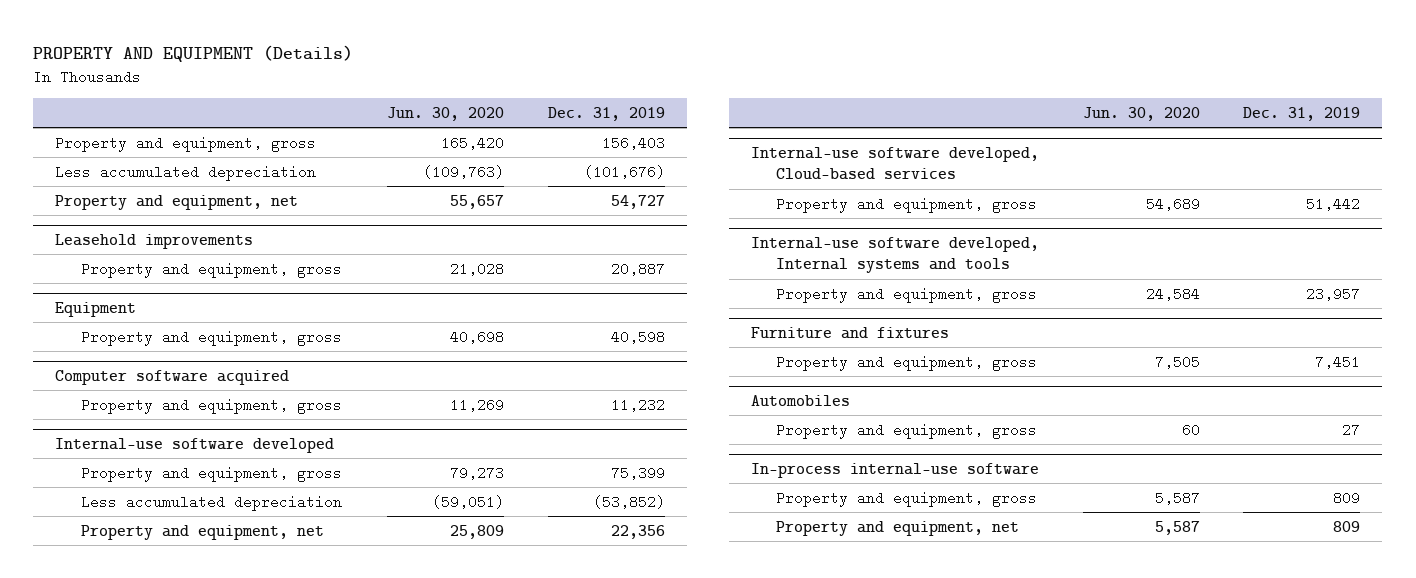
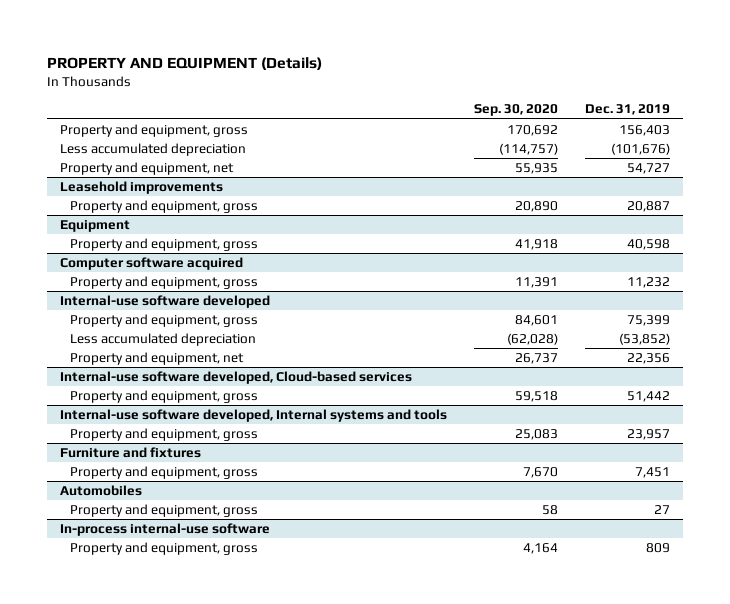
- | Jun. 30, 2020 | Dec. 31, 2019
+ | Sep. 30, 2020 | Dec. 31, 2019
@ In-process internal-use software
- Property and equipment, net | 5,587 | 809

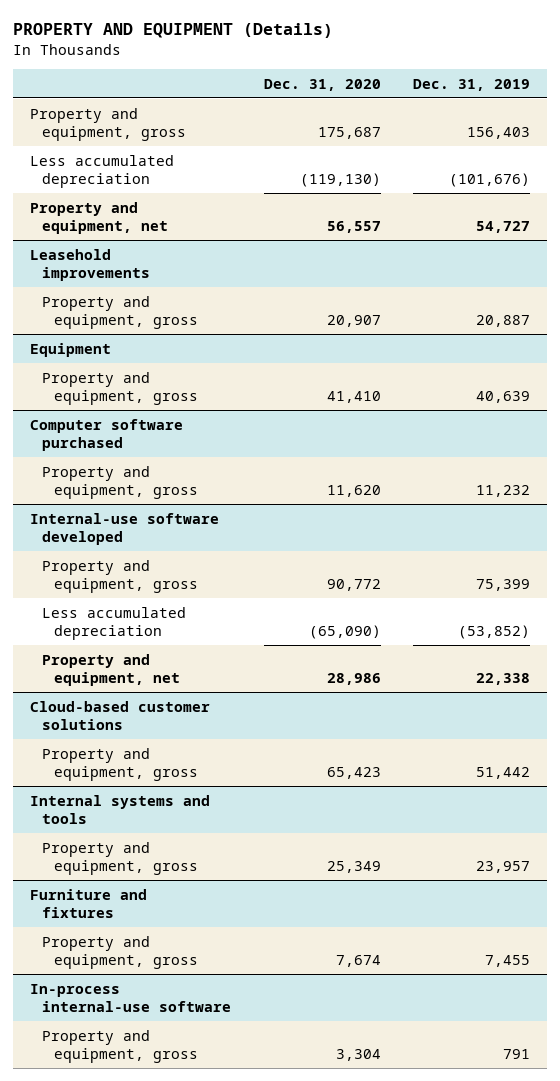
- | Sep. 30, 2020 | Dec. 31, 2019
+ | Dec. 31, 2020 | Dec. 31, 2019
@ Equipment
- Property and equipment, gross | 41,918 | 40,598
- Computer software acquired
@ Equipment
+ Property and equipment, gross | 41,410 | 40,639
+ Computer software purchased
@ Internal-use software developed
- Property and equipment, net | 26,737 | 22,356
- Internal-use software developed, Cloud-based services
@ Internal-use software developed
+ Property and equipment, net | 28,986 | 22,338
+ Cloud-based customer solutions
- Internal-use software developed, Internal systems and tools
+ Internal systems and tools
@ Furniture and fixtures
- Property and equipment, gross | 7,670 | 7,451
- Automobiles
- Property and equipment, gross | 58 | 27
@ Furniture and fixtures
+ Property and equipment, gross | 7,674 | 7,455
@ In-process internal-use software
- Property and equipment, gross | 4,164 | 809
+ Property and equipment, gross | 3,304 | 791

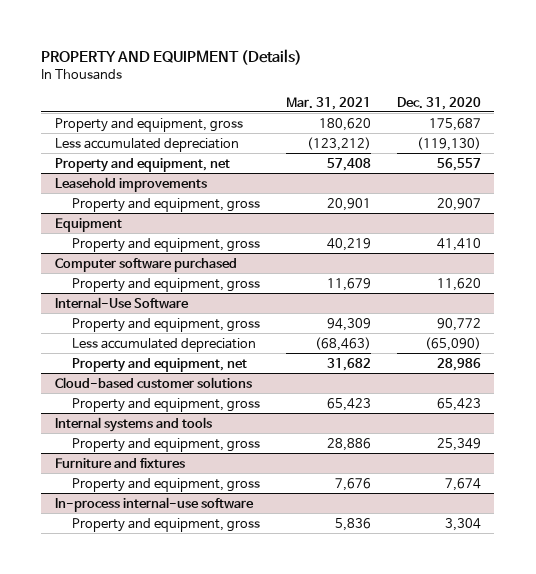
- | Dec. 31, 2020 | Dec. 31, 2019
+ | Mar. 31, 2021 | Dec. 31, 2020
- Internal-use software developed
+ Internal-Use Software

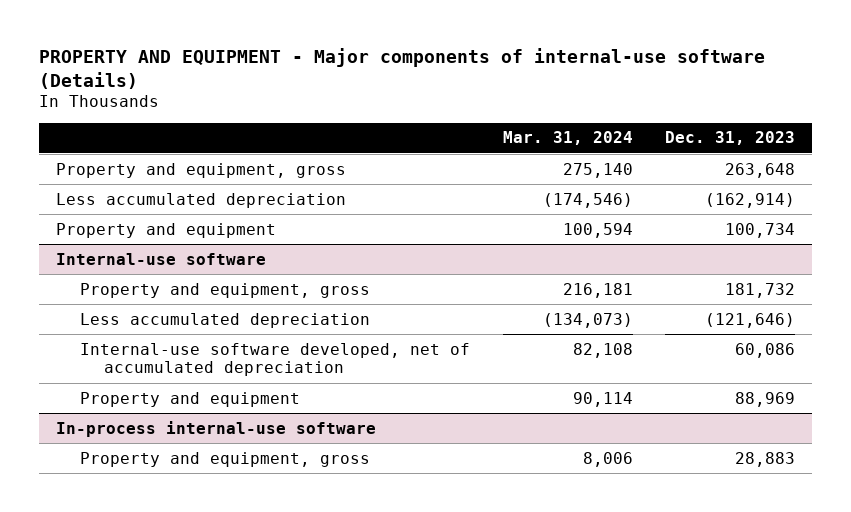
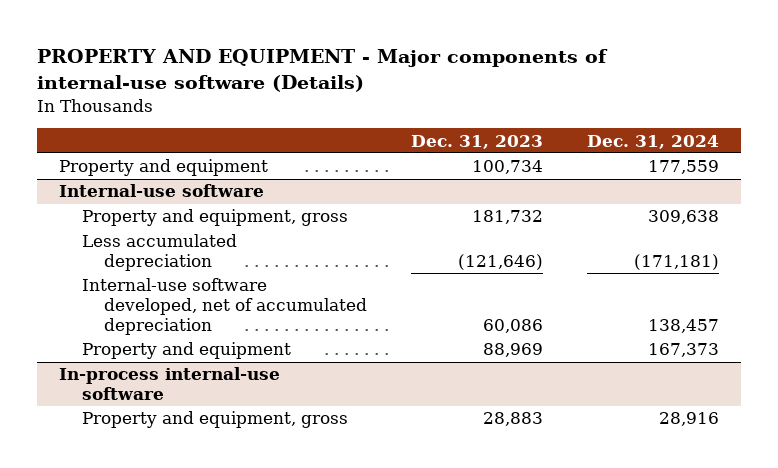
- | Mar. 31, 2024 | Dec. 31, 2023
+ | Dec. 31, 2023 | Dec. 31, 2024
- Property and equipment, gross | 275,140 | 263,648
- Less accumulated depreciation | (174,546) | (162,914)

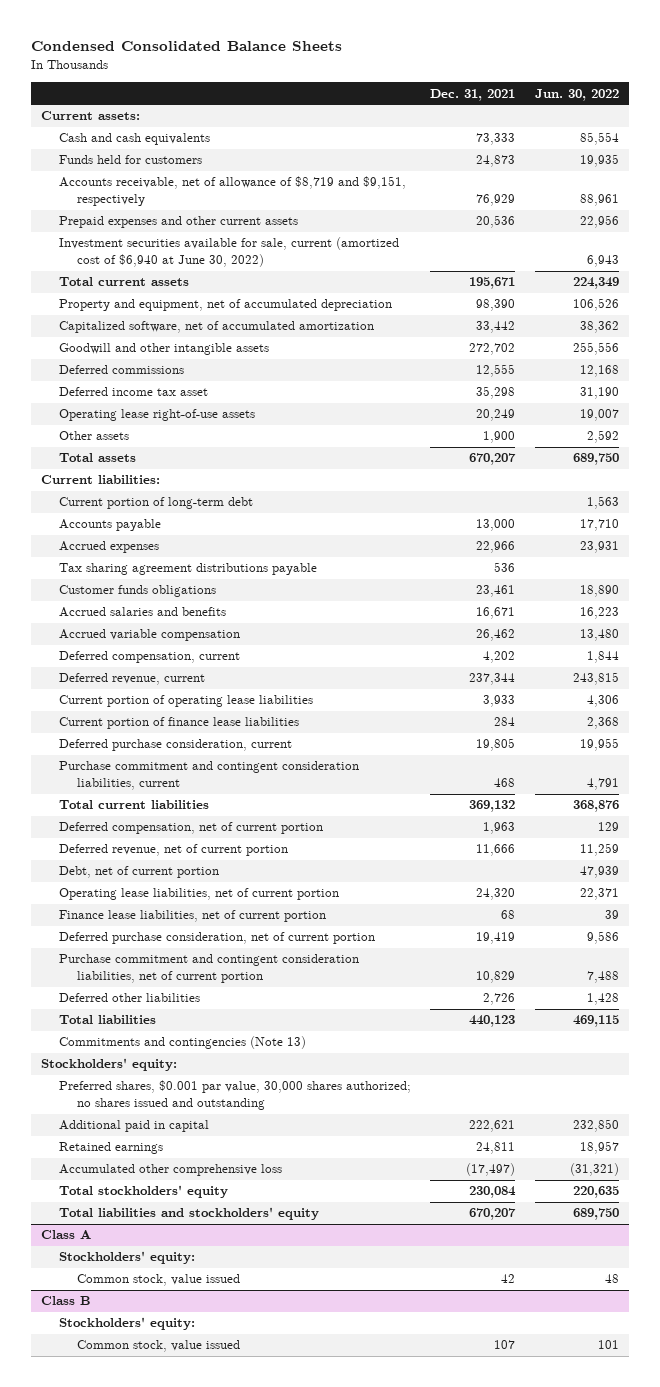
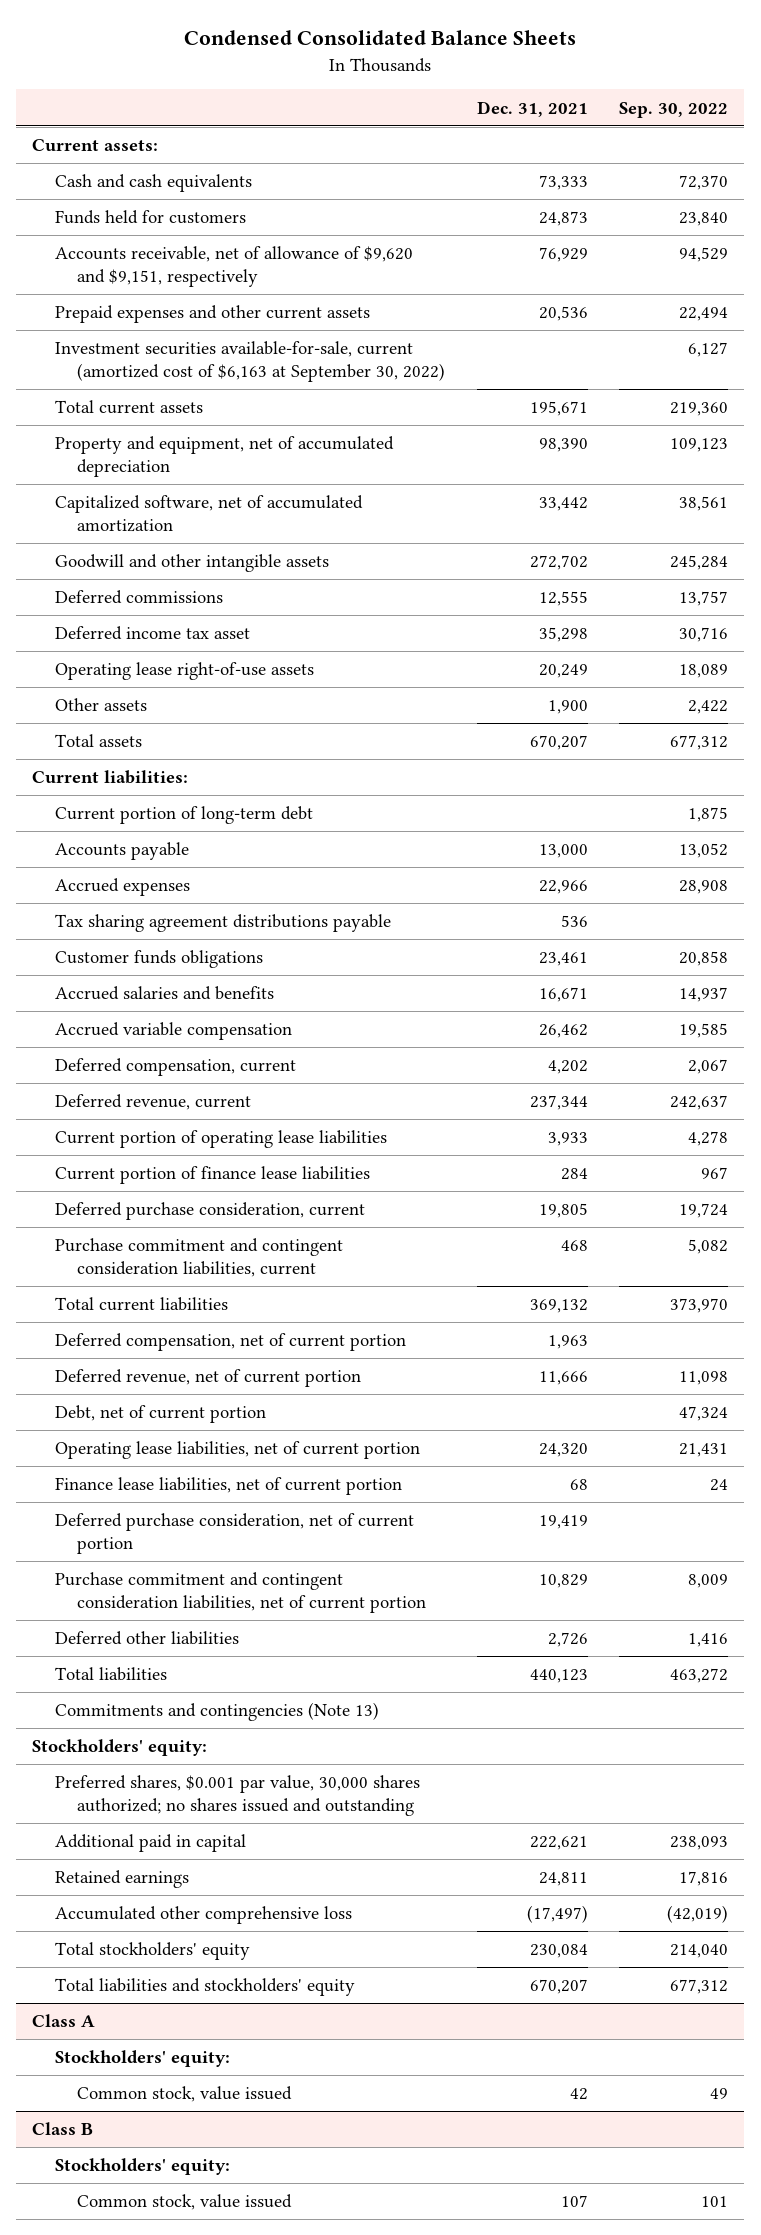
- | Dec. 31, 2021 | Jun. 30, 2022
+ | Dec. 31, 2021 | Sep. 30, 2022
- Accounts receivable, net of allowance of $8,719 and $9,151, respectively | 76,929 | 88,961
+ Accounts receivable, net of allowance of $9,620 and $9,151, respectively | 76,929 | 94,529
- Investment securities available for sale, current (amortized cost of $6,940 at June 30, 2022) | | 6,943
+ Investment securities available-for-sale, current (amortized cost of $6,163 at September 30, 2022) | | 6,127

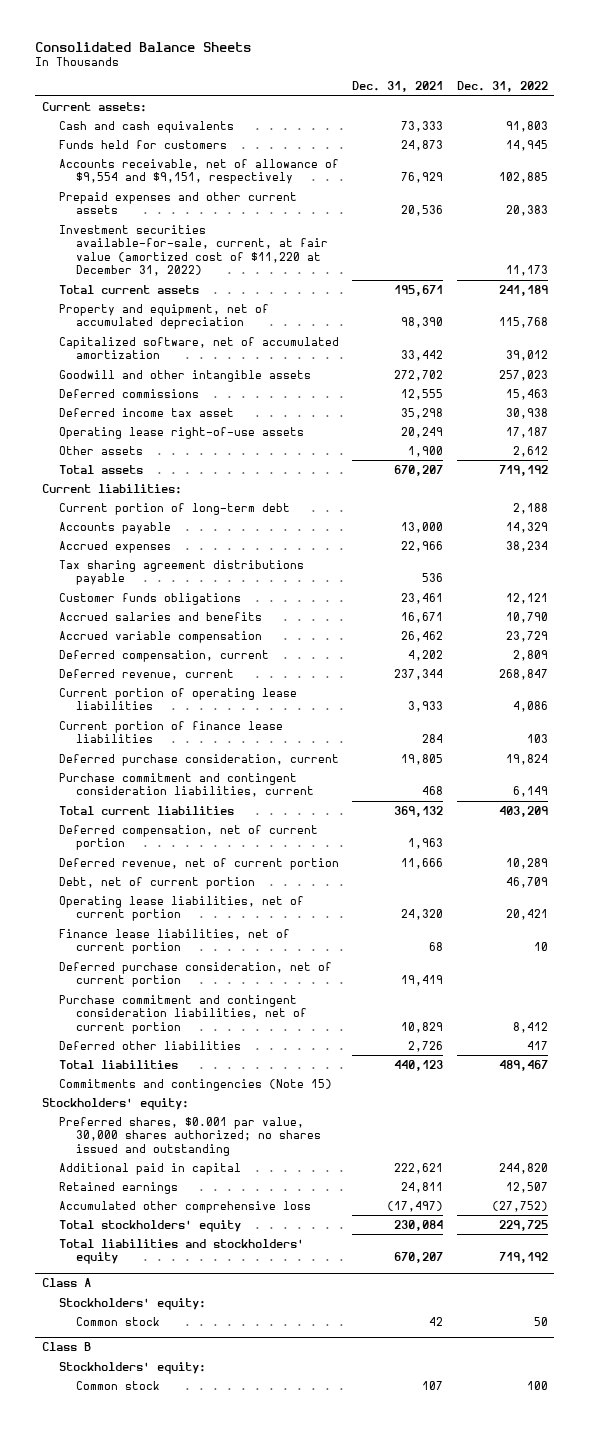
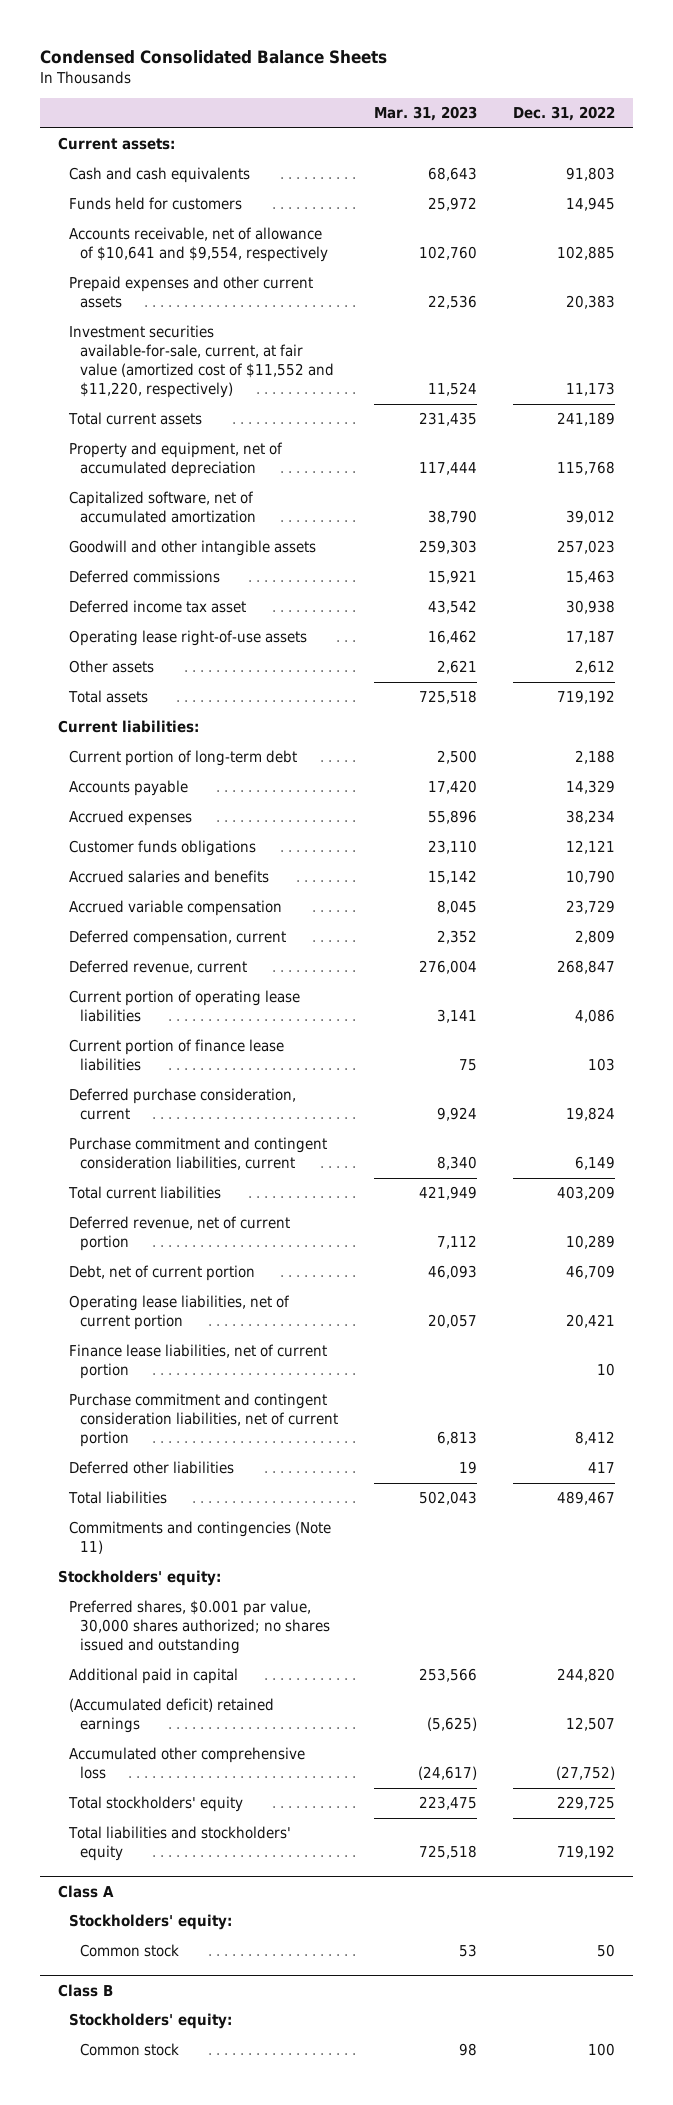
- Consolidated Balance Sheets
+ Condensed Consolidated Balance Sheets
- | Dec. 31, 2021 | Dec. 31, 2022
+ | Mar. 31, 2023 | Dec. 31, 2022
- Accounts receivable, net of allowance of $9,554 and $9,151, respectively | 76,929 | 102,885
+ Accounts receivable, net of allowance of $10,641 and $9,554, respectively | 102,760 | 102,885
- Investment securities available-for-sale, current, at fair value (amortized cost of $11,220 at December 31, 2022) | | 11,173
+ Investment securities available-for-sale, current, at fair value (amortized cost of $11,552 and $11,220, respectively) | 11,524 | 11,173
- Tax sharing agreement distributions payable | 536 |
- Deferred compensation, net of current portion | 1,963 |
- Deferred purchase consideration, net of current portion | 19,419 |
- Commitments and contingencies (Note 15)
+ Commitments and contingencies (Note 11)
- Retained earnings | 24,811 | 12,507
+ (Accumulated deficit) retained earnings | (5,625) | 12,507

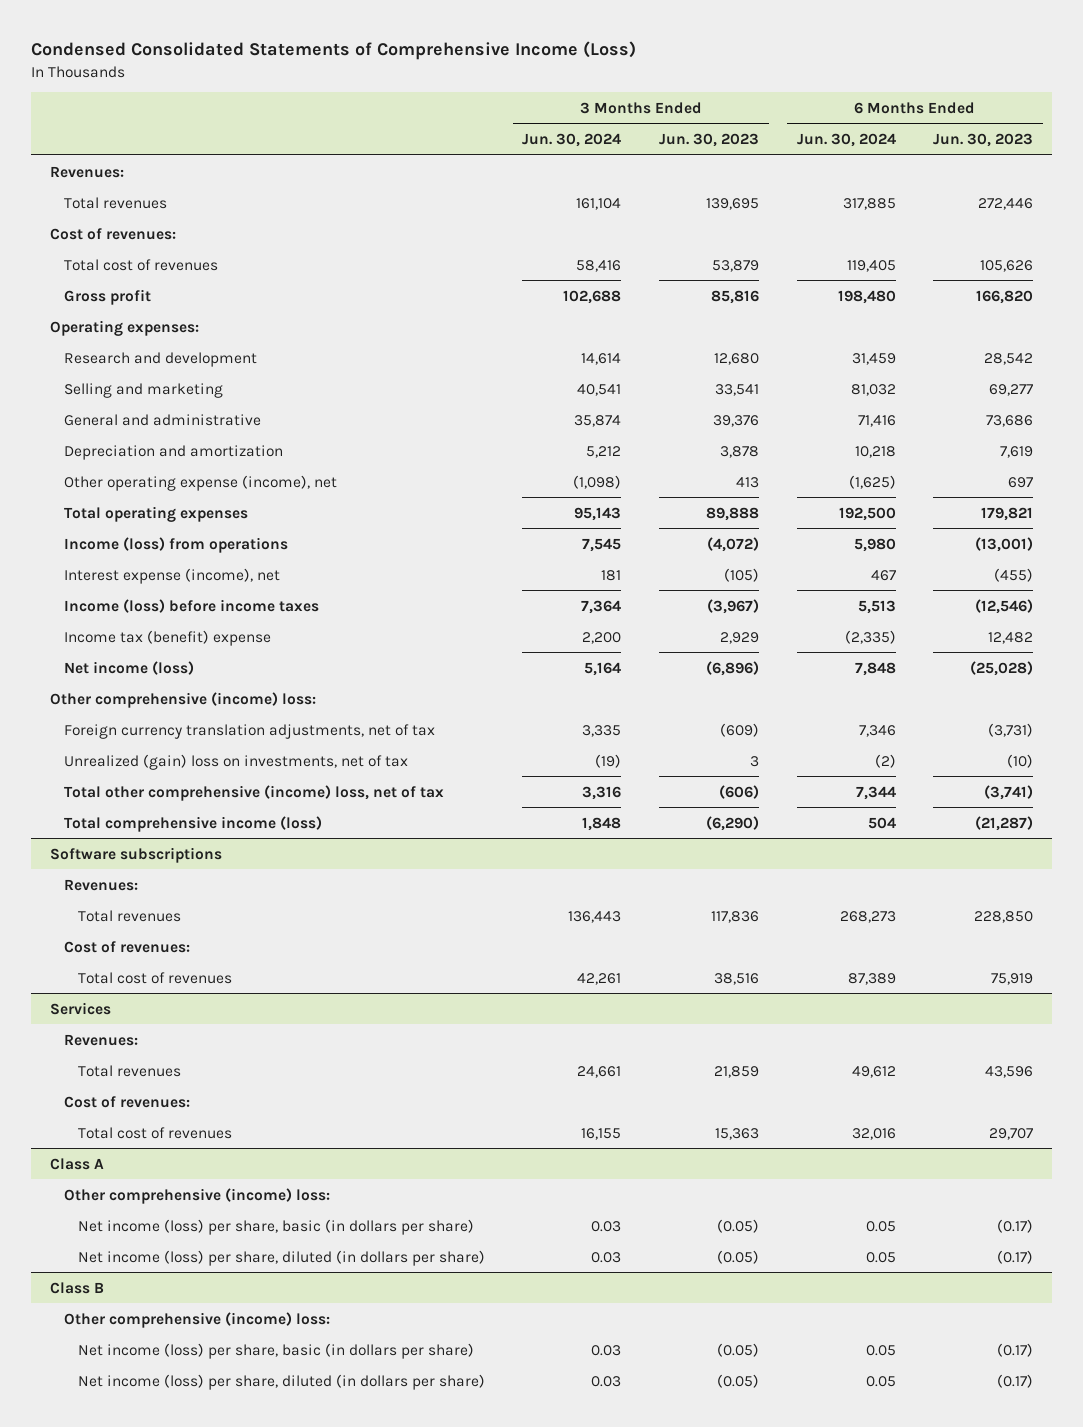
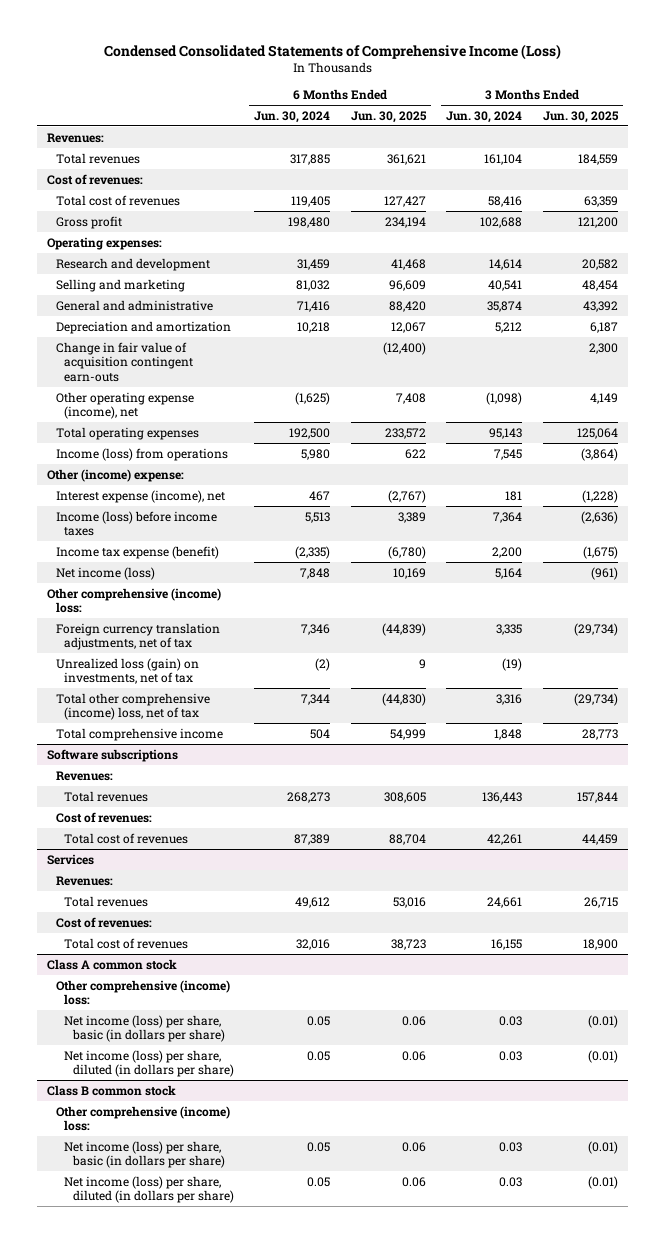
- | 3 Months Ended Jun. 30, 2024 | 3 Months Ended Jun. 30, 2023 | 6 Months Ended Jun. 30, 2024 | 6 Months Ended Jun. 30, 2023
+ | 6 Months Ended Jun. 30, 2024 | 6 Months Ended Jun. 30, 2025 | 3 Months Ended Jun. 30, 2024 | 3 Months Ended Jun. 30, 2025
+ Change in fair value of acquisition contingent earn-outs | | (12,400) | | 2,300
+ Other (income) expense:
- Income tax (benefit) expense | 2,200 | 2,929 | (2,335) | 12,482
+ Income tax expense (benefit) | (2,335) | (6,780) | 2,200 | (1,675)
- Unrealized (gain) loss on investments, net of tax | (19) | 3 | (2) | (10)
+ Unrealized loss (gain) on investments, net of tax | (2) | 9 | (19) |
- Total comprehensive income (loss) | 1,848 | (6,290) | 504 | (21,287)
+ Total comprehensive income | 504 | 54,999 | 1,848 | 28,773
- Class A
+ Class A common stock
- Class B
+ Class B common stock

